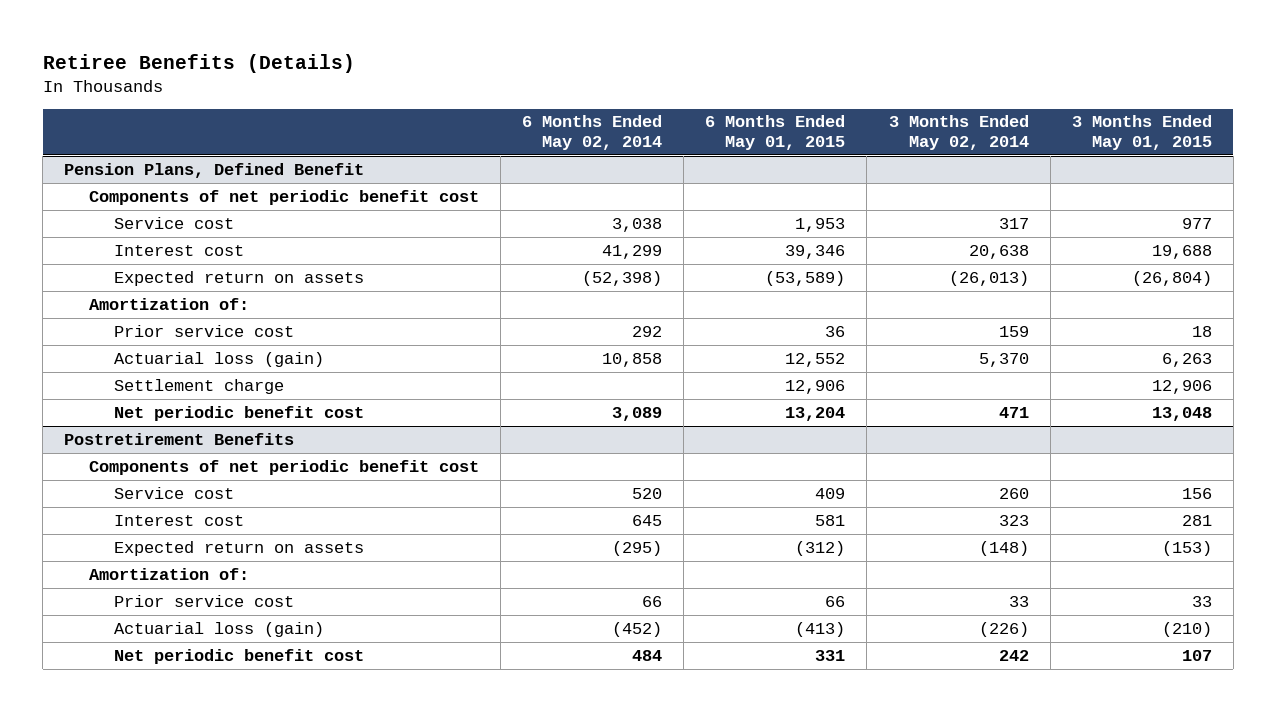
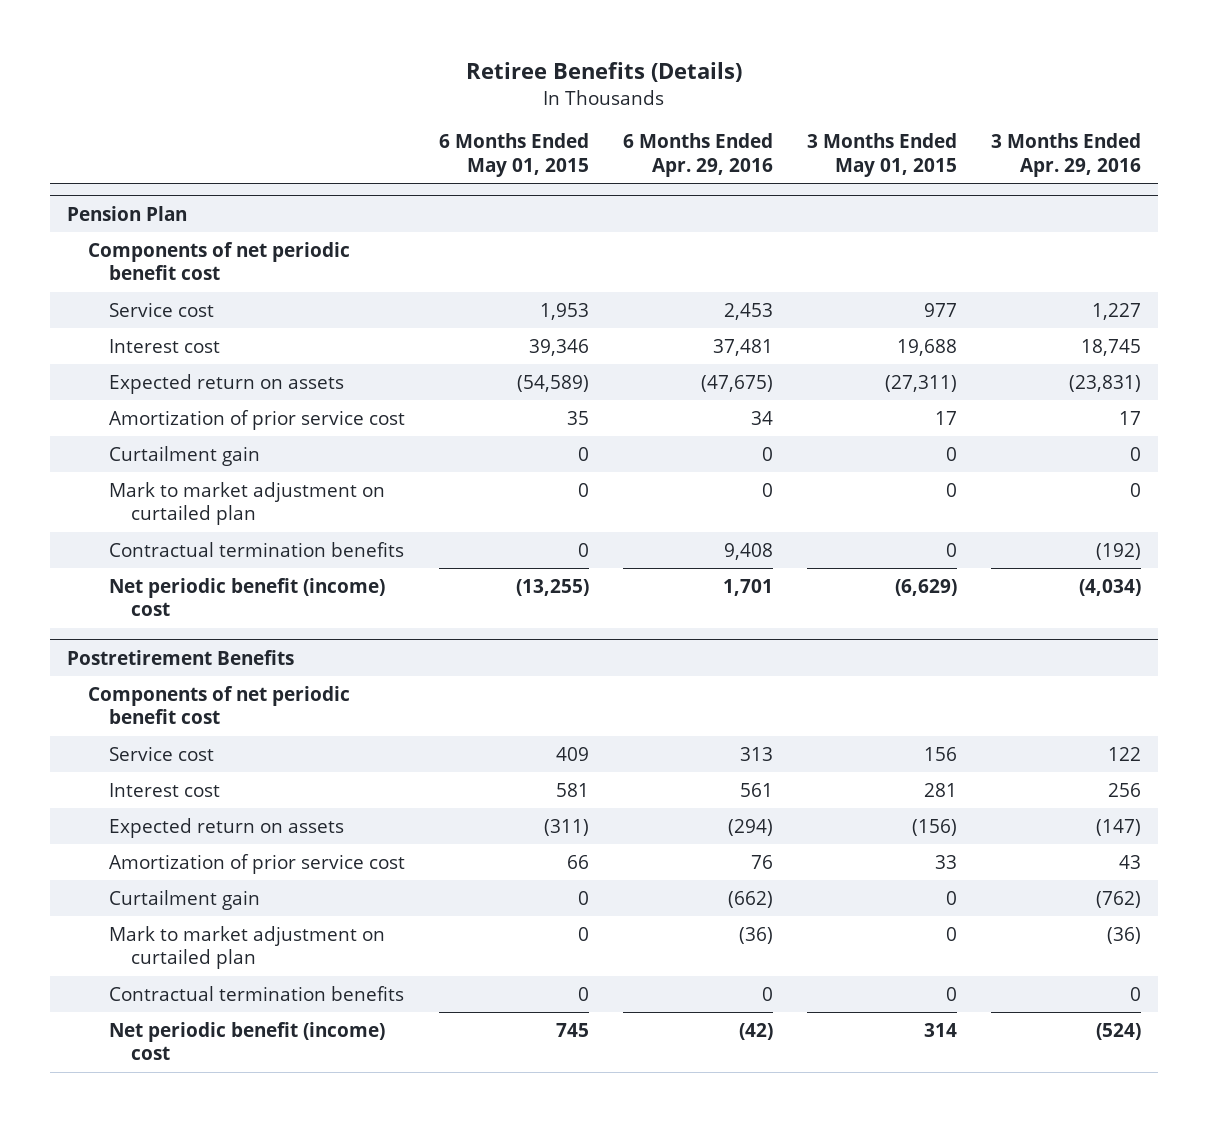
- | 6 Months Ended May 02, 2014 | 6 Months Ended May 01, 2015 | 3 Months Ended May 02, 2014 | 3 Months Ended May 01, 2015
+ | 6 Months Ended May 01, 2015 | 6 Months Ended Apr. 29, 2016 | 3 Months Ended May 01, 2015 | 3 Months Ended Apr. 29, 2016
- Pension Plans, Defined Benefit
+ Pension Plan
- Expected return on assets | (52,398) | (53,589) | (26,013) | (26,804)
- Amortization of:
- Prior service cost | 292 | 36 | 159 | 18
- Actuarial loss (gain) | 10,858 | 12,552 | 5,370 | 6,263
- Settlement charge | | 12,906 | | 12,906
- Net periodic benefit cost | 3,089 | 13,204 | 471 | 13,048
+ Expected return on assets | (54,589) | (47,675) | (27,311) | (23,831)
+ Amortization of prior service cost | 35 | 34 | 17 | 17
+ Curtailment gain | 0 | 0 | 0 | 0
+ Mark to market adjustment on curtailed plan | 0 | 0 | 0 | 0
+ Contractual termination benefits | 0 | 9,408 | 0 | (192)
+ Net periodic benefit (income) cost | (13,255) | 1,701 | (6,629) | (4,034)
@ Postretirement Benefits
- Expected return on assets | (295) | (312) | (148) | (153)
- Amortization of:
- Prior service cost | 66 | 66 | 33 | 33
- Actuarial loss (gain) | (452) | (413) | (226) | (210)
- Net periodic benefit cost | 484 | 331 | 242 | 107
+ Expected return on assets | (311) | (294) | (156) | (147)
+ Amortization of prior service cost | 66 | 76 | 33 | 43
+ Curtailment gain | 0 | (662) | 0 | (762)
+ Mark to market adjustment on curtailed plan | 0 | (36) | 0 | (36)
+ Contractual termination benefits | 0 | 0 | 0 | 0
+ Net periodic benefit (income) cost | 745 | (42) | 314 | (524)

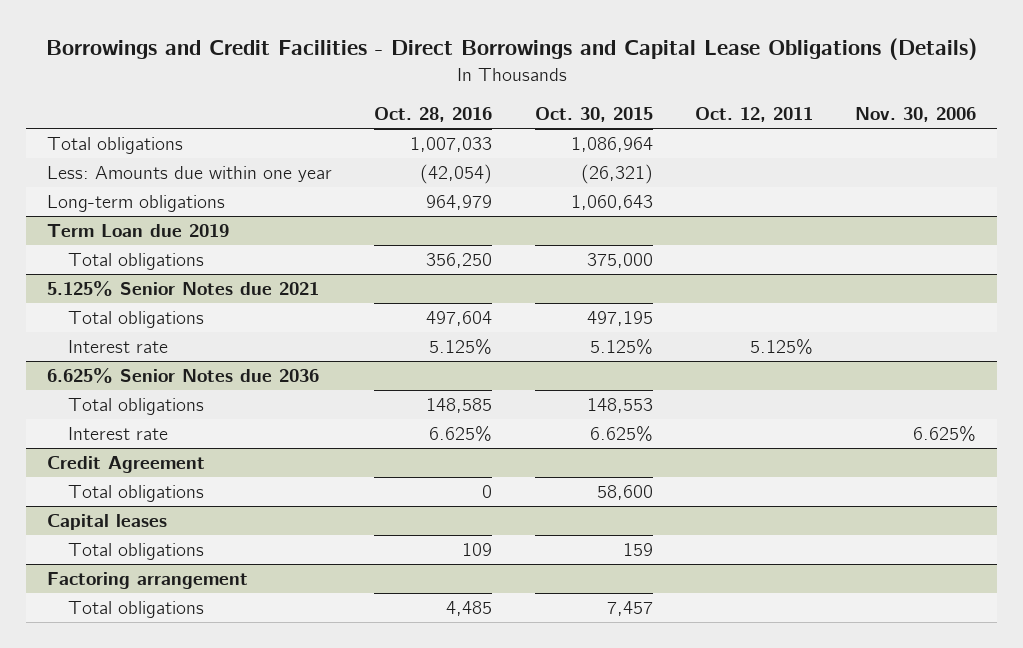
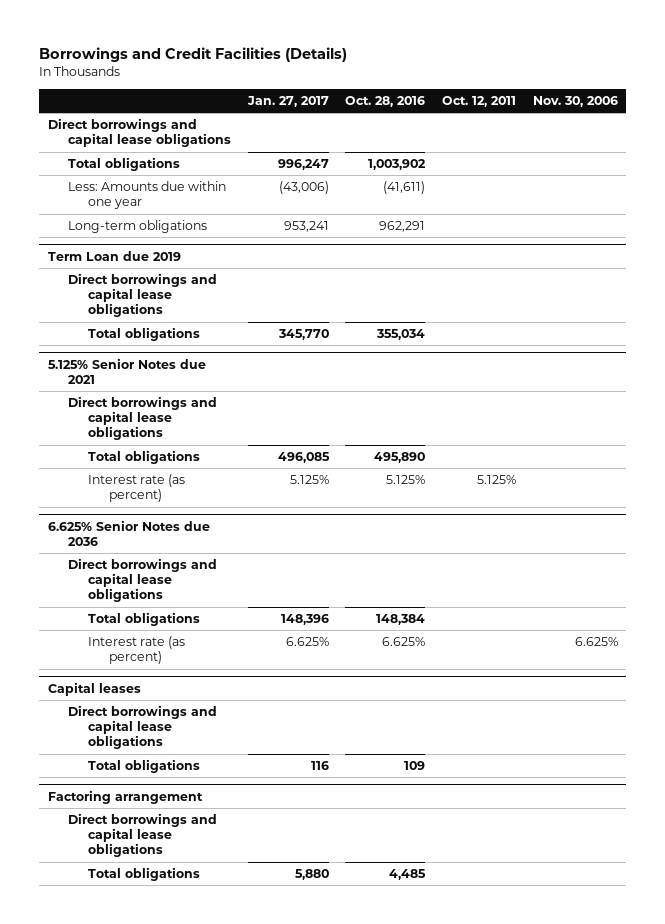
- Borrowings and Credit Facilities - Direct Borrowings and Capital Lease Obligations (Details)
+ Borrowings and Credit Facilities (Details)
- | Oct. 28, 2016 | Oct. 30, 2015 | Oct. 12, 2011 | Nov. 30, 2006
+ | Jan. 27, 2017 | Oct. 28, 2016 | Oct. 12, 2011 | Nov. 30, 2006
- Total obligations | 1,007,033 | 1,086,964 | |
- Less: Amounts due within one year | (42,054) | (26,321) | |
- Long-term obligations | 964,979 | 1,060,643 | |
+ Direct borrowings and capital lease obligations
+ Total obligations | 996,247 | 1,003,902 | |
+ Less: Amounts due within one year | (43,006) | (41,611) | |
+ Long-term obligations | 953,241 | 962,291 | |
@ Term Loan due 2019
- Total obligations | 356,250 | 375,000 | |
+ Direct borrowings and capital lease obligations
+ Total obligations | 345,770 | 355,034 | |
@ 5.125% Senior Notes due 2021
- Total obligations | 497,604 | 497,195 | |
- Interest rate | 5.125% | 5.125% | 5.125% |
+ Direct borrowings and capital lease obligations
+ Total obligations | 496,085 | 495,890 | |
+ Interest rate (as percent) | 5.125% | 5.125% | 5.125% |
@ 6.625% Senior Notes due 2036
- Total obligations | 148,585 | 148,553 | |
- Interest rate | 6.625% | 6.625% | | 6.625%
- Credit Agreement
- Total obligations | 0 | 58,600 | |
@ 6.625% Senior Notes due 2036
+ Direct borrowings and capital lease obligations
+ Total obligations | 148,396 | 148,384 | |
+ Interest rate (as percent) | 6.625% | 6.625% | | 6.625%
@ Capital leases
+ Direct borrowings and capital lease obligations
@ Factoring arrangement
+ Direct borrowings and capital lease obligations

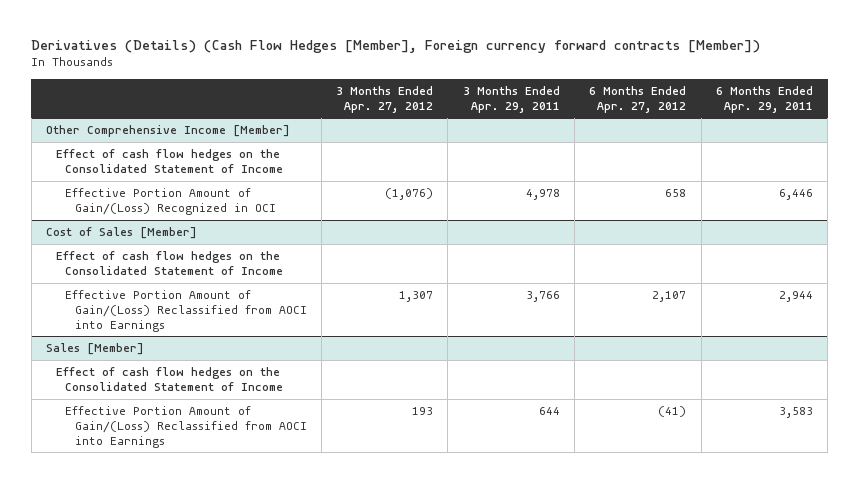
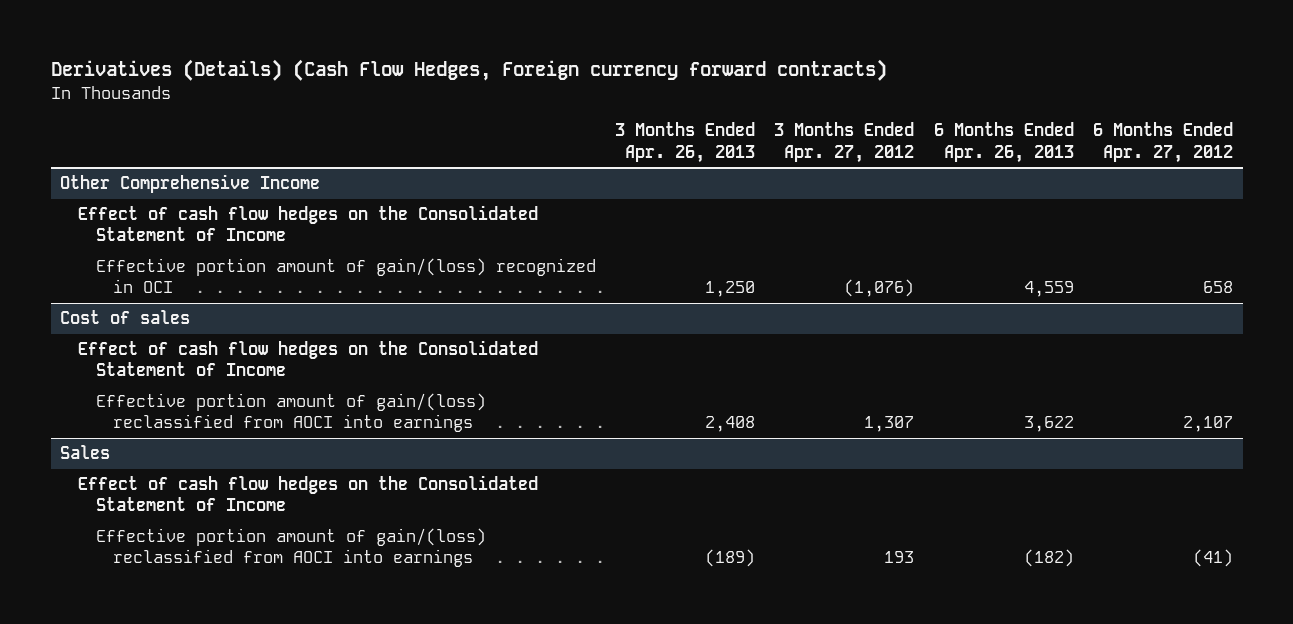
- Derivatives (Details) (Cash Flow Hedges [Member], Foreign currency forward contracts [Member])
+ Derivatives (Details) (Cash Flow Hedges, Foreign currency forward contracts)
- | 3 Months Ended Apr. 27, 2012 | 3 Months Ended Apr. 29, 2011 | 6 Months Ended Apr. 27, 2012 | 6 Months Ended Apr. 29, 2011
+ | 3 Months Ended Apr. 26, 2013 | 3 Months Ended Apr. 27, 2012 | 6 Months Ended Apr. 26, 2013 | 6 Months Ended Apr. 27, 2012
- Other Comprehensive Income [Member]
+ Other Comprehensive Income
- Effective Portion Amount of Gain/(Loss) Recognized in OCI | (1,076) | 4,978 | 658 | 6,446
- Cost of Sales [Member]
+ Effective portion amount of gain/(loss) recognized in OCI | 1,250 | (1,076) | 4,559 | 658
+ Cost of sales
- Effective Portion Amount of Gain/(Loss) Reclassified from AOCI into Earnings | 1,307 | 3,766 | 2,107 | 2,944
- Sales [Member]
+ Effective portion amount of gain/(loss) reclassified from AOCI into earnings | 2,408 | 1,307 | 3,622 | 2,107
+ Sales
- Effective Portion Amount of Gain/(Loss) Reclassified from AOCI into Earnings | 193 | 644 | (41) | 3,583
+ Effective portion amount of gain/(loss) reclassified from AOCI into earnings | (189) | 193 | (182) | (41)

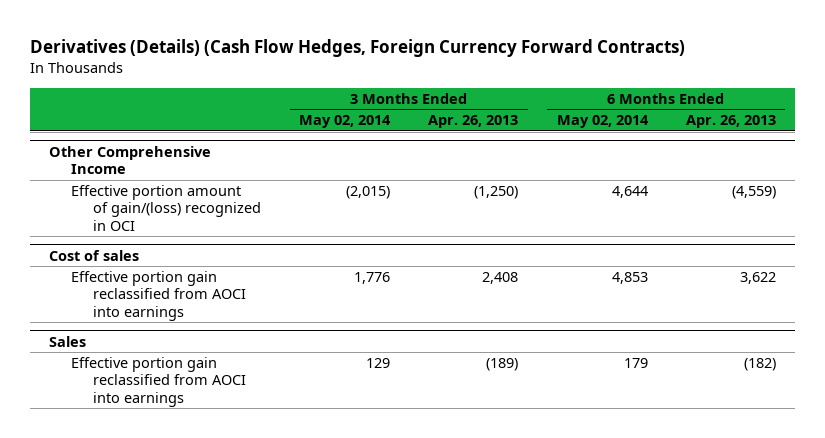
- Derivatives (Details) (Cash Flow Hedges, Foreign currency forward contracts)
+ Derivatives (Details) (Cash Flow Hedges, Foreign Currency Forward Contracts)
- | 3 Months Ended Apr. 26, 2013 | 3 Months Ended Apr. 27, 2012 | 6 Months Ended Apr. 26, 2013 | 6 Months Ended Apr. 27, 2012
+ | 3 Months Ended May 02, 2014 | 3 Months Ended Apr. 26, 2013 | 6 Months Ended May 02, 2014 | 6 Months Ended Apr. 26, 2013
@ Other Comprehensive Income
- Effect of cash flow hedges on the Consolidated Statement of Income
- Effective portion amount of gain/(loss) recognized in OCI | 1,250 | (1,076) | 4,559 | 658
+ Effective portion amount of gain/(loss) recognized in OCI | (2,015) | (1,250) | 4,644 | (4,559)
@ Cost of sales
- Effect of cash flow hedges on the Consolidated Statement of Income
- Effective portion amount of gain/(loss) reclassified from AOCI into earnings | 2,408 | 1,307 | 3,622 | 2,107
+ Effective portion gain reclassified from AOCI into earnings | 1,776 | 2,408 | 4,853 | 3,622
@ Sales
- Effect of cash flow hedges on the Consolidated Statement of Income
- Effective portion amount of gain/(loss) reclassified from AOCI into earnings | (189) | 193 | (182) | (41)
+ Effective portion gain reclassified from AOCI into earnings | 129 | (189) | 179 | (182)

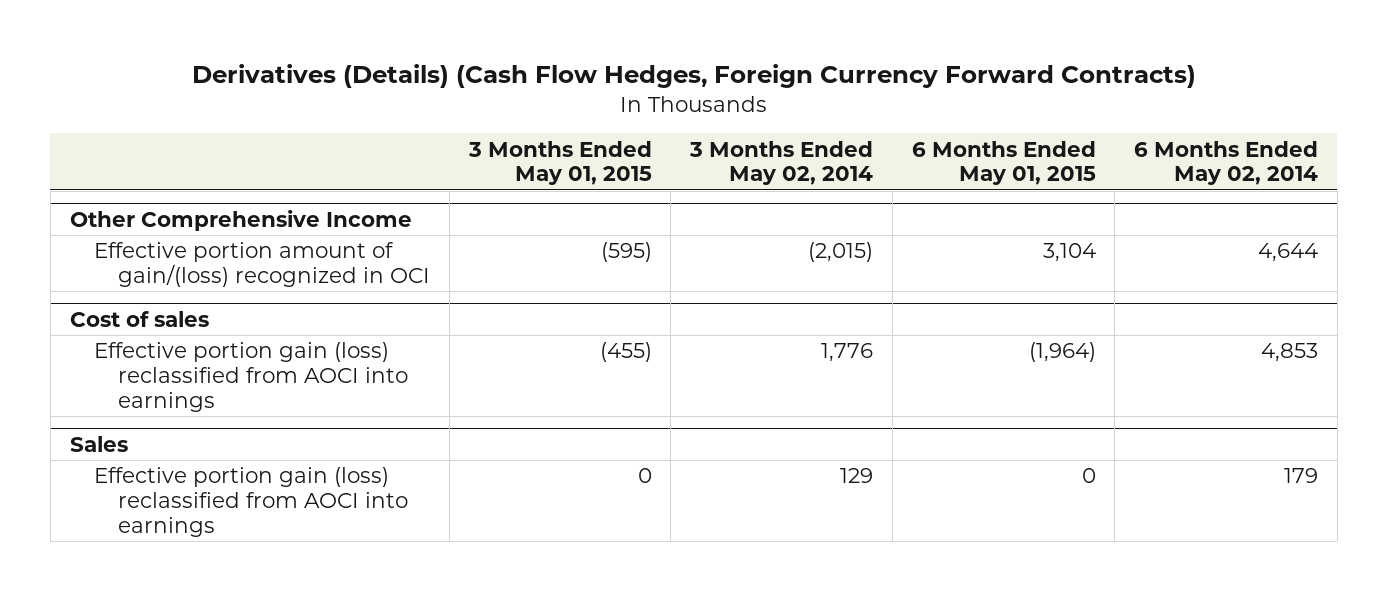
- | 3 Months Ended May 02, 2014 | 3 Months Ended Apr. 26, 2013 | 6 Months Ended May 02, 2014 | 6 Months Ended Apr. 26, 2013
+ | 3 Months Ended May 01, 2015 | 3 Months Ended May 02, 2014 | 6 Months Ended May 01, 2015 | 6 Months Ended May 02, 2014
@ Cost of sales
- Effective portion gain reclassified from AOCI into earnings | 1,776 | 2,408 | 4,853 | 3,622
+ Effective portion gain (loss) reclassified from AOCI into earnings | (455) | 1,776 | (1,964) | 4,853
@ Sales
- Effective portion gain reclassified from AOCI into earnings | 129 | (189) | 179 | (182)
+ Effective portion gain (loss) reclassified from AOCI into earnings | 0 | 129 | 0 | 179

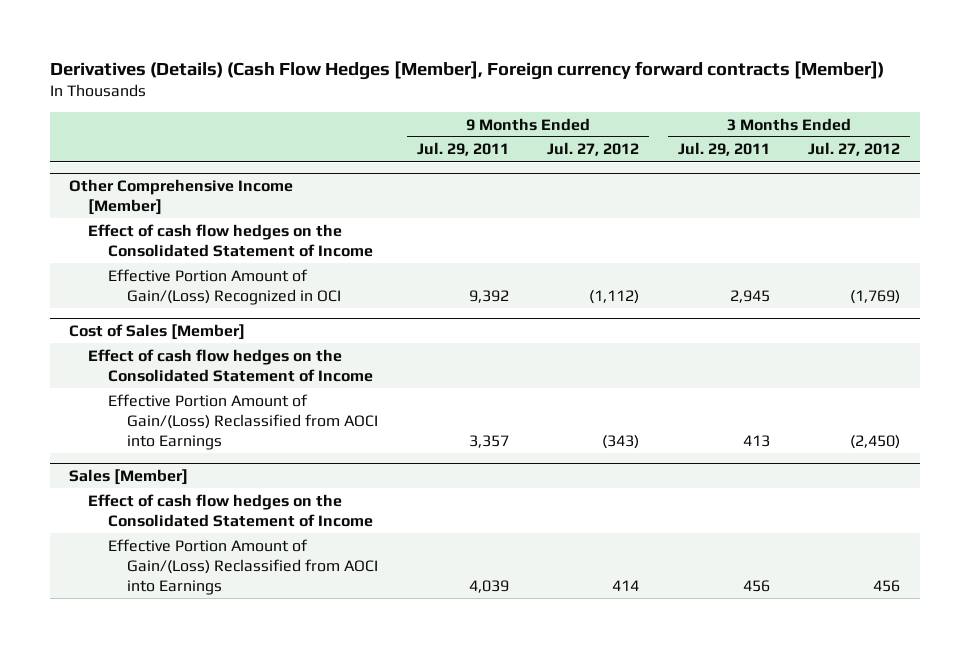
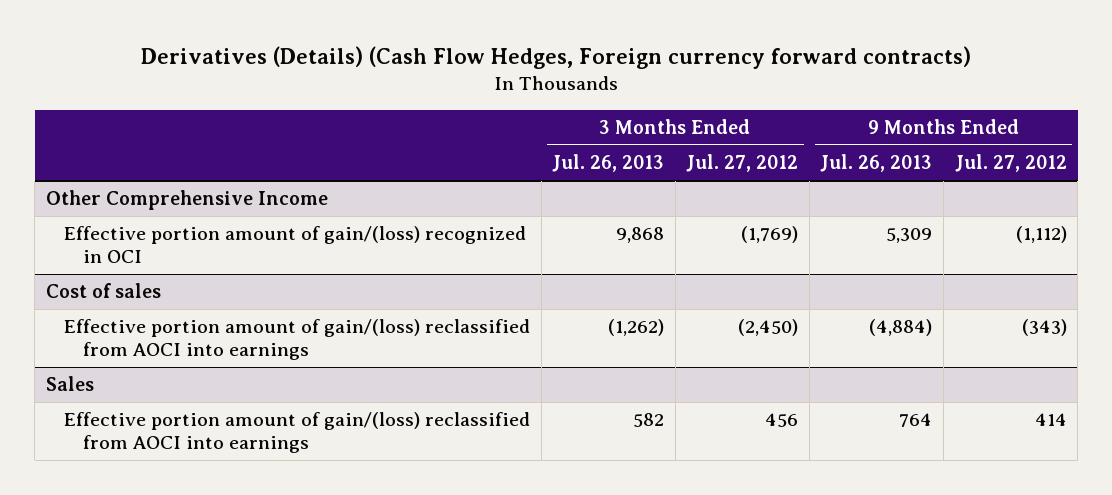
- Derivatives (Details) (Cash Flow Hedges [Member], Foreign currency forward contracts [Member])
+ Derivatives (Details) (Cash Flow Hedges, Foreign currency forward contracts)
- | 9 Months Ended Jul. 29, 2011 | 9 Months Ended Jul. 27, 2012 | 3 Months Ended Jul. 29, 2011 | 3 Months Ended Jul. 27, 2012
+ | 3 Months Ended Jul. 26, 2013 | 3 Months Ended Jul. 27, 2012 | 9 Months Ended Jul. 26, 2013 | 9 Months Ended Jul. 27, 2012
- Other Comprehensive Income [Member]
- Effect of cash flow hedges on the Consolidated Statement of Income
- Effective Portion Amount of Gain/(Loss) Recognized in OCI | 9,392 | (1,112) | 2,945 | (1,769)
- Cost of Sales [Member]
- Effect of cash flow hedges on the Consolidated Statement of Income
- Effective Portion Amount of Gain/(Loss) Reclassified from AOCI into Earnings | 3,357 | (343) | 413 | (2,450)
- Sales [Member]
- Effect of cash flow hedges on the Consolidated Statement of Income
- Effective Portion Amount of Gain/(Loss) Reclassified from AOCI into Earnings | 4,039 | 414 | 456 | 456
+ Other Comprehensive Income
+ Effective portion amount of gain/(loss) recognized in OCI | 9,868 | (1,769) | 5,309 | (1,112)
+ Cost of sales
+ Effective portion amount of gain/(loss) reclassified from AOCI into earnings | (1,262) | (2,450) | (4,884) | (343)
+ Sales
+ Effective portion amount of gain/(loss) reclassified from AOCI into earnings | 582 | 456 | 764 | 414

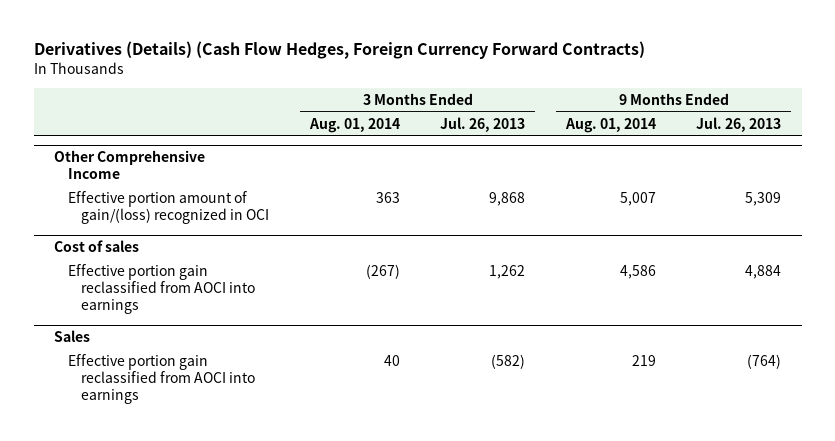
- Derivatives (Details) (Cash Flow Hedges, Foreign currency forward contracts)
+ Derivatives (Details) (Cash Flow Hedges, Foreign Currency Forward Contracts)
- | 3 Months Ended Jul. 26, 2013 | 3 Months Ended Jul. 27, 2012 | 9 Months Ended Jul. 26, 2013 | 9 Months Ended Jul. 27, 2012
+ | 3 Months Ended Aug. 01, 2014 | 3 Months Ended Jul. 26, 2013 | 9 Months Ended Aug. 01, 2014 | 9 Months Ended Jul. 26, 2013
@ Cost of sales
- Effective portion amount of gain/(loss) reclassified from AOCI into earnings | (1,262) | (2,450) | (4,884) | (343)
+ Effective portion gain reclassified from AOCI into earnings | (267) | 1,262 | 4,586 | 4,884
@ Sales
- Effective portion amount of gain/(loss) reclassified from AOCI into earnings | 582 | 456 | 764 | 414
+ Effective portion gain reclassified from AOCI into earnings | 40 | (582) | 219 | (764)

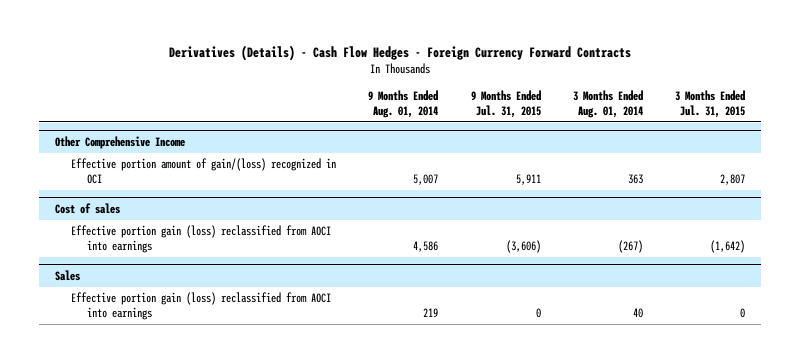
- Derivatives (Details) (Cash Flow Hedges, Foreign Currency Forward Contracts)
+ Derivatives (Details) - Cash Flow Hedges - Foreign Currency Forward Contracts
- | 3 Months Ended Aug. 01, 2014 | 3 Months Ended Jul. 26, 2013 | 9 Months Ended Aug. 01, 2014 | 9 Months Ended Jul. 26, 2013
+ | 9 Months Ended Aug. 01, 2014 | 9 Months Ended Jul. 31, 2015 | 3 Months Ended Aug. 01, 2014 | 3 Months Ended Jul. 31, 2015
@ Cost of sales
- Effective portion gain reclassified from AOCI into earnings | (267) | 1,262 | 4,586 | 4,884
+ Effective portion gain (loss) reclassified from AOCI into earnings | 4,586 | (3,606) | (267) | (1,642)
@ Sales
- Effective portion gain reclassified from AOCI into earnings | 40 | (582) | 219 | (764)
+ Effective portion gain (loss) reclassified from AOCI into earnings | 219 | 0 | 40 | 0

